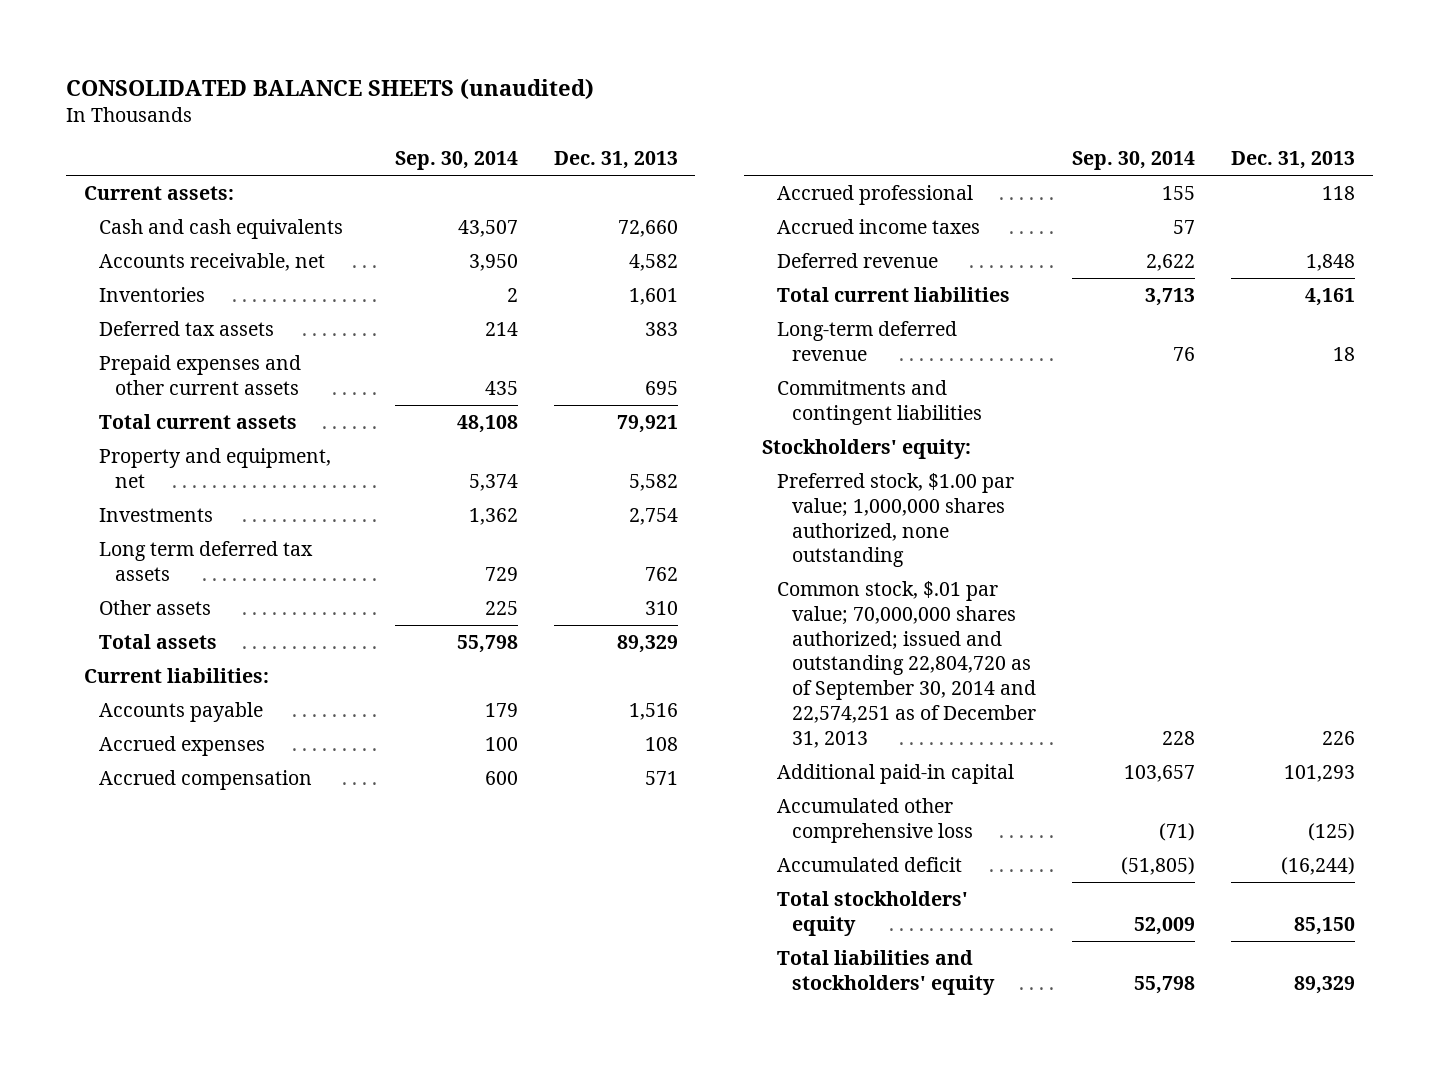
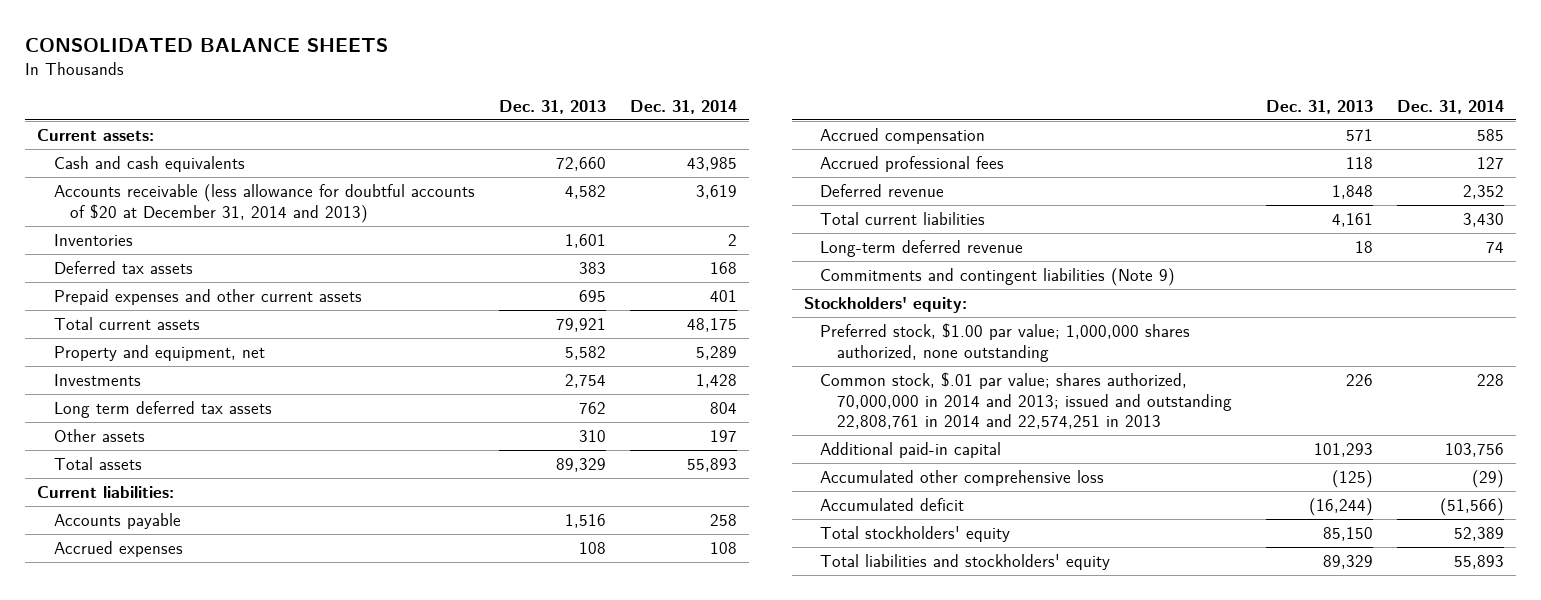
- CONSOLIDATED BALANCE SHEETS (unaudited)
+ CONSOLIDATED BALANCE SHEETS
- | Sep. 30, 2014 | Dec. 31, 2013
+ | Dec. 31, 2013 | Dec. 31, 2014
- Accounts receivable, net | 3,950 | 4,582
+ Accounts receivable (less allowance for doubtful accounts of $20 at December 31, 2014 and 2013) | 4,582 | 3,619
- Accrued professional | 155 | 118
- Accrued income taxes | 57 |
+ Accrued professional fees | 118 | 127
- Commitments and contingent liabilities
+ Commitments and contingent liabilities (Note 9)
- Common stock, $.01 par value; 70,000,000 shares authorized; issued and outstanding 22,804,720 as of September 30, 2014 and 22,574,251 as of December 31, 2013 | 228 | 226
+ Common stock, $.01 par value; shares authorized, 70,000,000 in 2014 and 2013; issued and outstanding 22,808,761 in 2014 and 22,574,251 in 2013 | 226 | 228

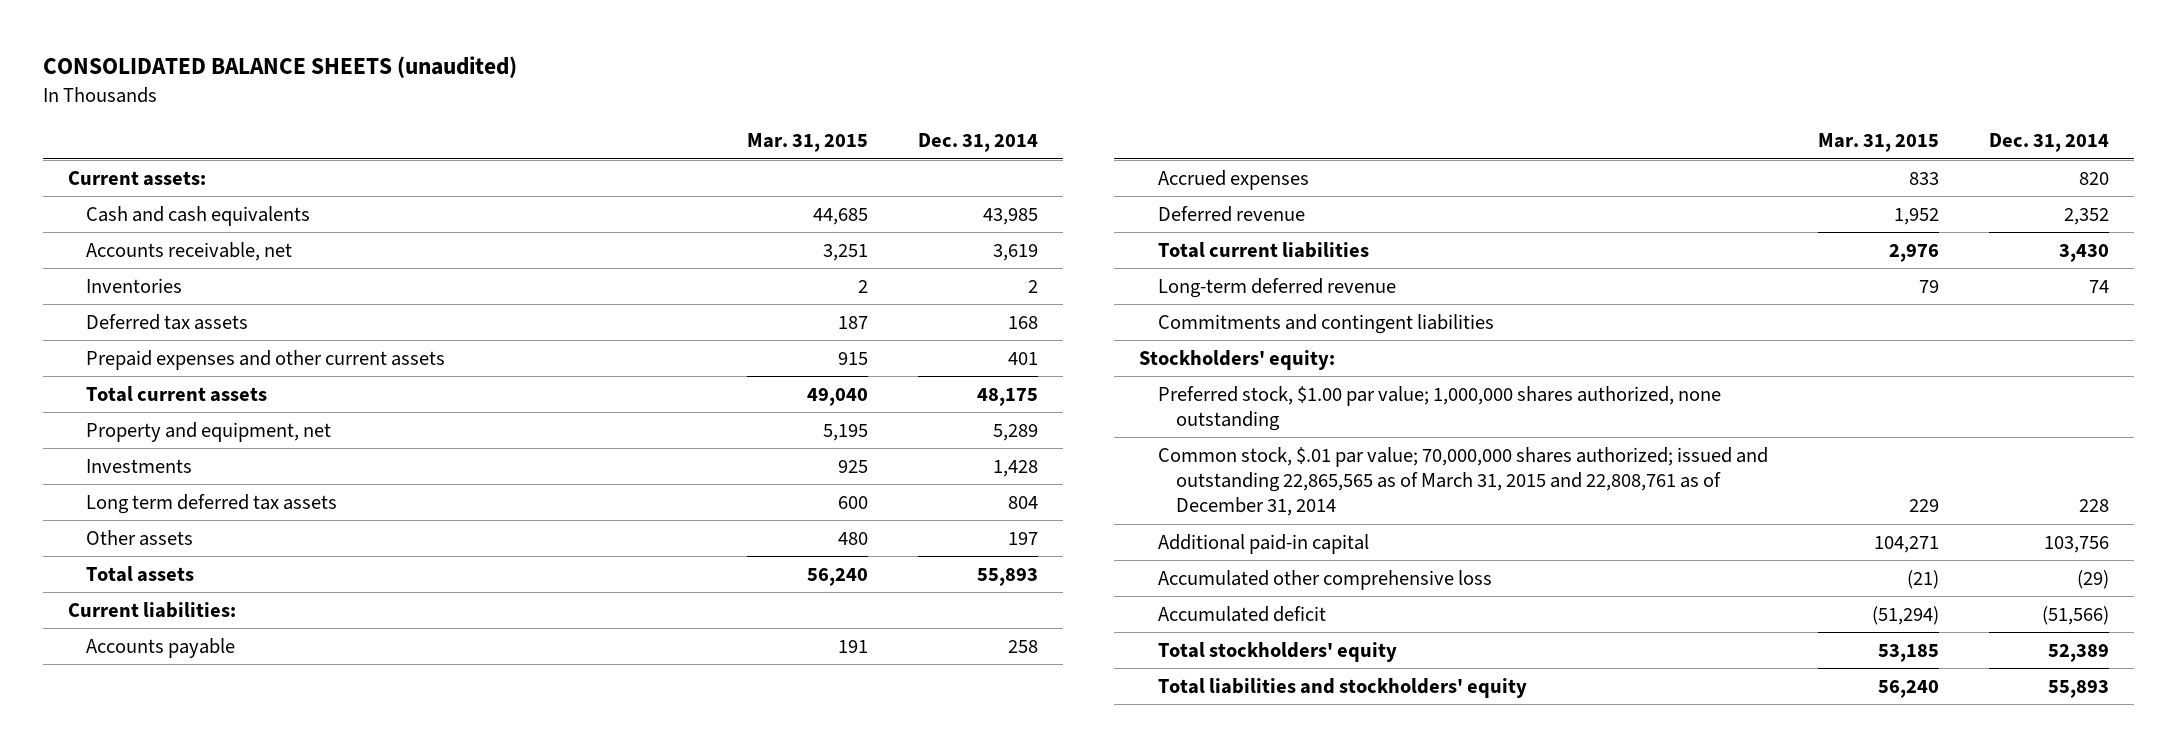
- CONSOLIDATED BALANCE SHEETS
+ CONSOLIDATED BALANCE SHEETS (unaudited)
- | Dec. 31, 2013 | Dec. 31, 2014
+ | Mar. 31, 2015 | Dec. 31, 2014
- Accounts receivable (less allowance for doubtful accounts of $20 at December 31, 2014 and 2013) | 4,582 | 3,619
+ Accounts receivable, net | 3,251 | 3,619
- Accrued expenses | 108 | 108
- Accrued compensation | 571 | 585
- Accrued professional fees | 118 | 127
+ Accrued expenses | 833 | 820
- Commitments and contingent liabilities (Note 9)
+ Commitments and contingent liabilities
- Common stock, $.01 par value; shares authorized, 70,000,000 in 2014 and 2013; issued and outstanding 22,808,761 in 2014 and 22,574,251 in 2013 | 226 | 228
+ Common stock, $.01 par value; 70,000,000 shares authorized; issued and outstanding 22,865,565 as of March 31, 2015 and 22,808,761 as of December 31, 2014 | 229 | 228

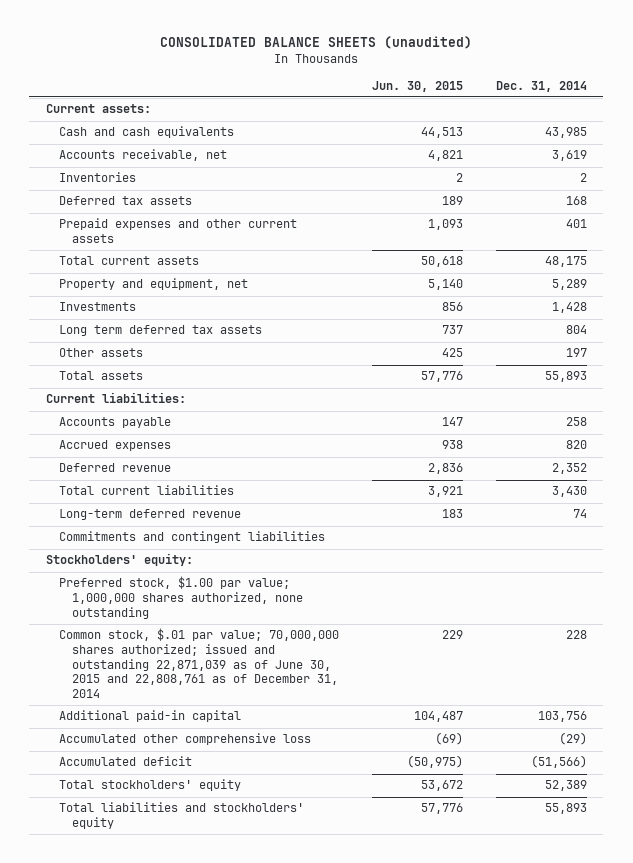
- | Mar. 31, 2015 | Dec. 31, 2014
+ | Jun. 30, 2015 | Dec. 31, 2014
- Common stock, $.01 par value; 70,000,000 shares authorized; issued and outstanding 22,865,565 as of March 31, 2015 and 22,808,761 as of December 31, 2014 | 229 | 228
+ Common stock, $.01 par value; 70,000,000 shares authorized; issued and outstanding 22,871,039 as of June 30, 2015 and 22,808,761 as of December 31, 2014 | 229 | 228

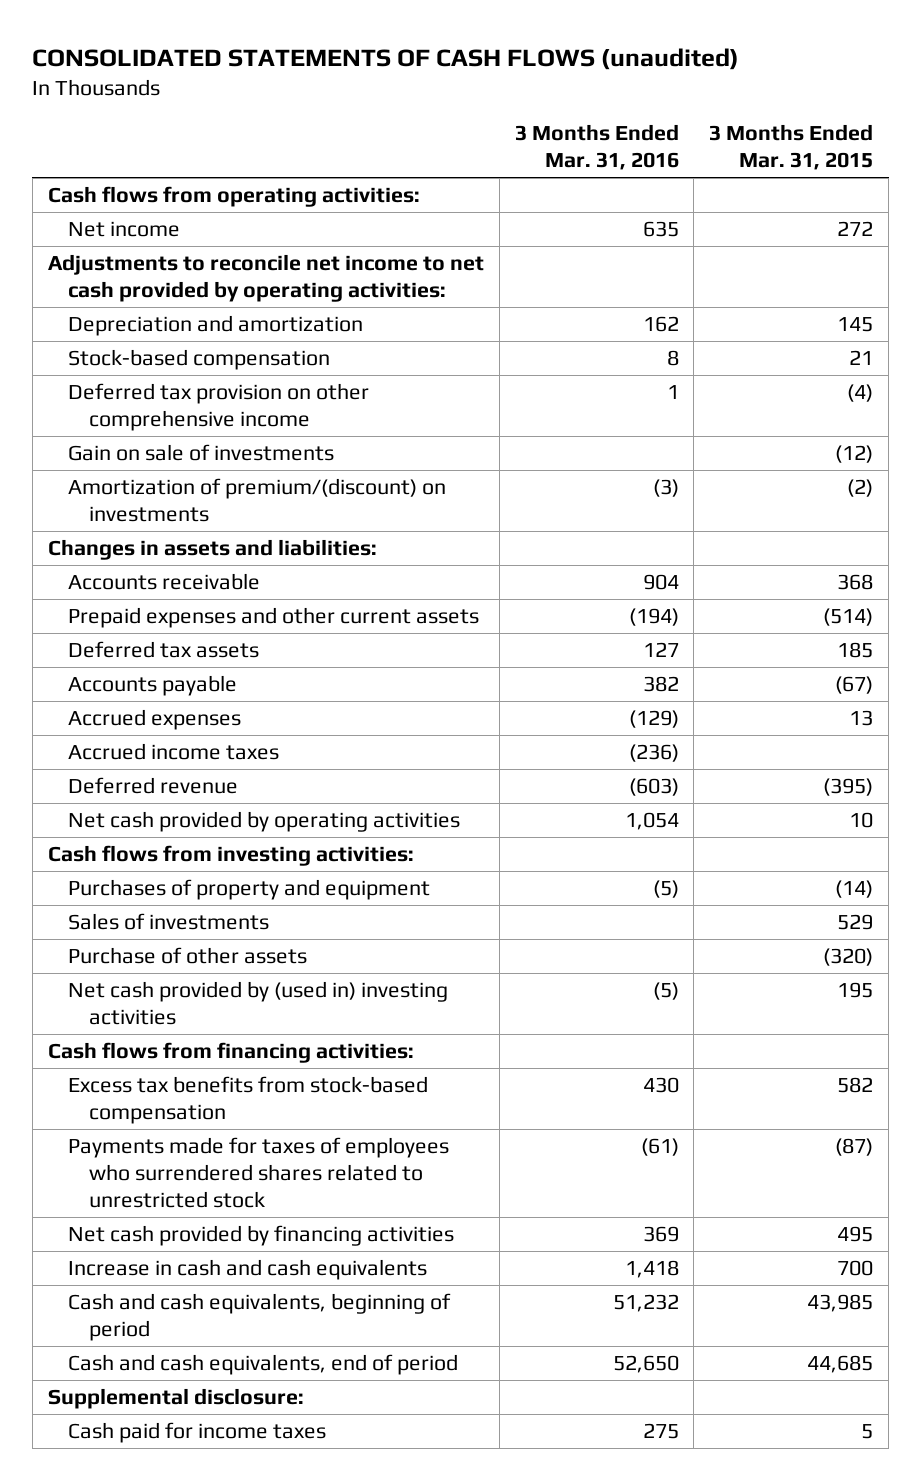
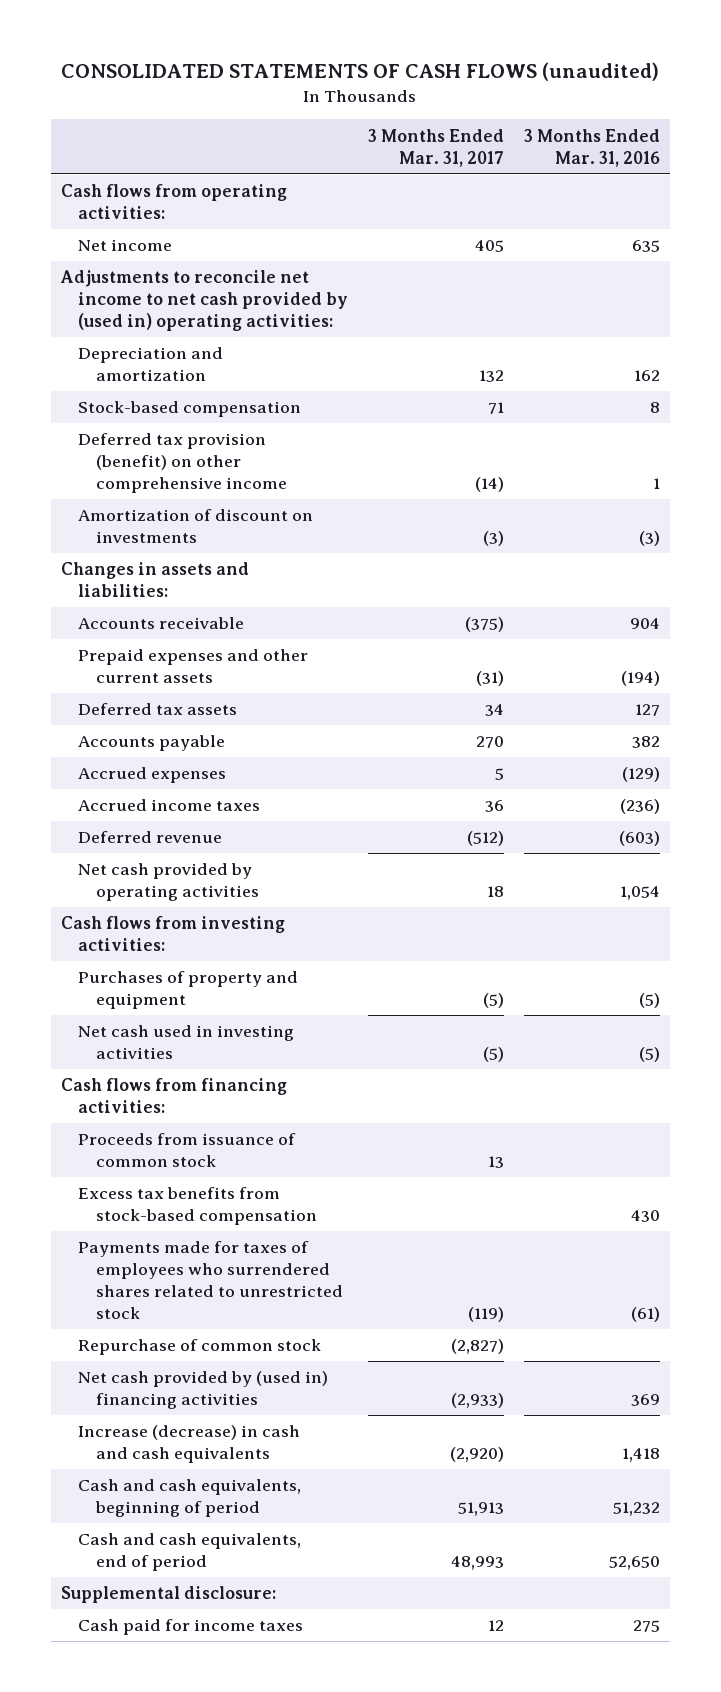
- | 3 Months Ended Mar. 31, 2016 | 3 Months Ended Mar. 31, 2015
+ | 3 Months Ended Mar. 31, 2017 | 3 Months Ended Mar. 31, 2016
- Adjustments to reconcile net income to net cash provided by operating activities:
+ Adjustments to reconcile net income to net cash provided by (used in) operating activities:
- Deferred tax provision on other comprehensive income | 1 | (4)
- Gain on sale of investments | | (12)
- Amortization of premium/(discount) on investments | (3) | (2)
+ Deferred tax provision (benefit) on other comprehensive income | (14) | 1
+ Amortization of discount on investments | (3) | (3)
- Sales of investments | | 529
- Purchase of other assets | | (320)
- Net cash provided by (used in) investing activities | (5) | 195
+ Net cash used in investing activities | (5) | (5)
+ Proceeds from issuance of common stock | 13 |
- Net cash provided by financing activities | 369 | 495
- Increase in cash and cash equivalents | 1,418 | 700
+ Repurchase of common stock | (2,827) |
+ Net cash provided by (used in) financing activities | (2,933) | 369
+ Increase (decrease) in cash and cash equivalents | (2,920) | 1,418

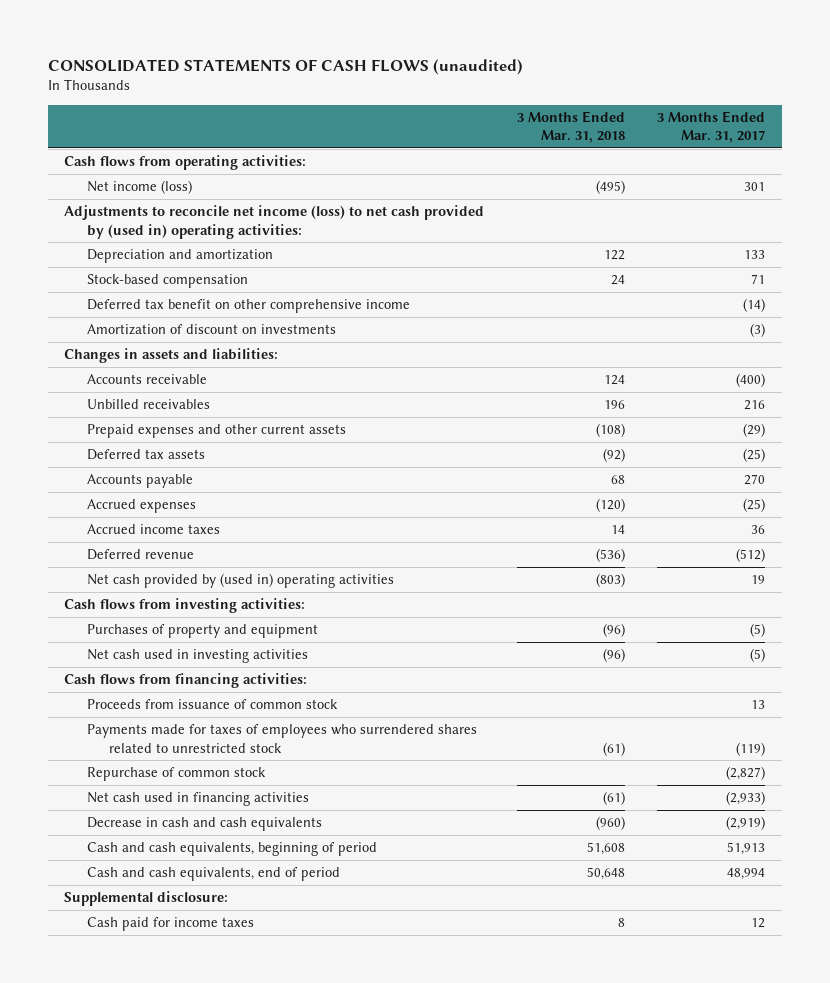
- | 3 Months Ended Mar. 31, 2017 | 3 Months Ended Mar. 31, 2016
+ | 3 Months Ended Mar. 31, 2018 | 3 Months Ended Mar. 31, 2017
- Net income | 405 | 635
- Adjustments to reconcile net income to net cash provided by (used in) operating activities:
- Depreciation and amortization | 132 | 162
+ Net income (loss) | (495) | 301
+ Adjustments to reconcile net income (loss) to net cash provided by (used in) operating activities:
+ Depreciation and amortization | 122 | 133
- Deferred tax provision (benefit) on other comprehensive income | (14) | 1
+ Deferred tax benefit on other comprehensive income | | (14)
- Accounts receivable | (375) | 904
- Prepaid expenses and other current assets | (31) | (194)
- Deferred tax assets | 34 | 127
+ Accounts receivable | 124 | (400)
+ Unbilled receivables | 196 | 216
+ Prepaid expenses and other current assets | (108) | (29)
+ Deferred tax assets | (92) | (25)
- Accrued expenses | 5 | (129)
+ Accrued expenses | (120) | (25)
- Net cash provided by operating activities | 18 | 1,054
+ Net cash provided by (used in) operating activities | (803) | 19
- Excess tax benefits from stock-based compensation | | 430
- Net cash provided by (used in) financing activities | (2,933) | 369
- Increase (decrease) in cash and cash equivalents | (2,920) | 1,418
+ Net cash used in financing activities | (61) | (2,933)
+ Decrease in cash and cash equivalents | (960) | (2,919)
- Cash and cash equivalents, end of period | 48,993 | 52,650
+ Cash and cash equivalents, end of period | 50,648 | 48,994

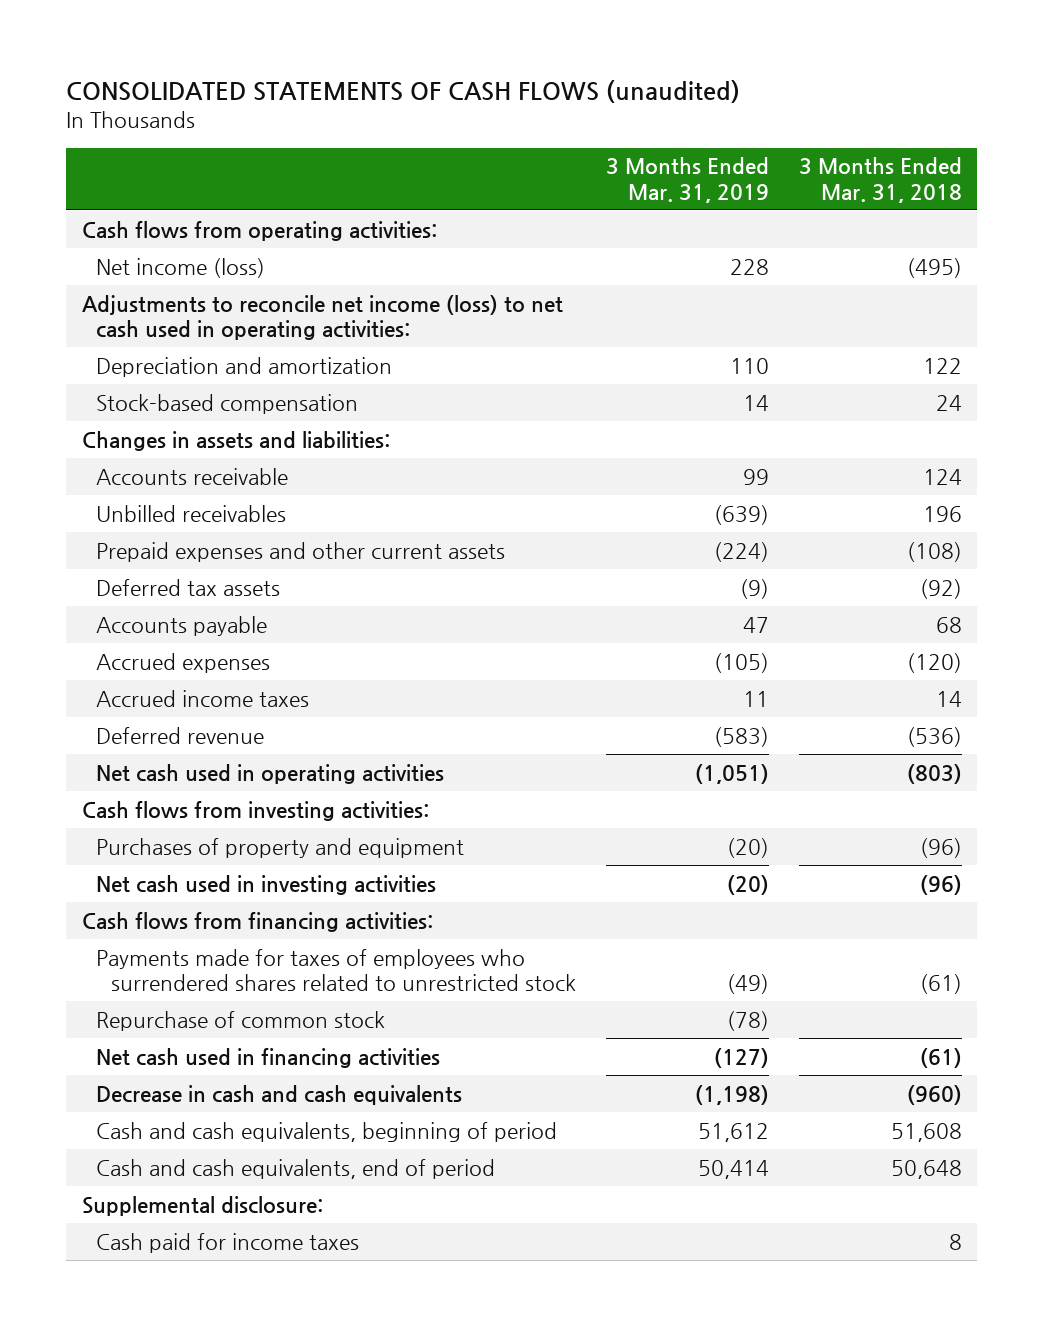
- | 3 Months Ended Mar. 31, 2018 | 3 Months Ended Mar. 31, 2017
+ | 3 Months Ended Mar. 31, 2019 | 3 Months Ended Mar. 31, 2018
- Adjustments to reconcile net income (loss) to net cash provided by (used in) operating activities:
+ Adjustments to reconcile net income (loss) to net cash used in operating activities:
- Deferred tax benefit on other comprehensive income | | (14)
- Amortization of discount on investments | | (3)
- Net cash provided by (used in) operating activities | (803) | 19
+ Net cash used in operating activities | (1,051) | (803)
- Proceeds from issuance of common stock | | 13

